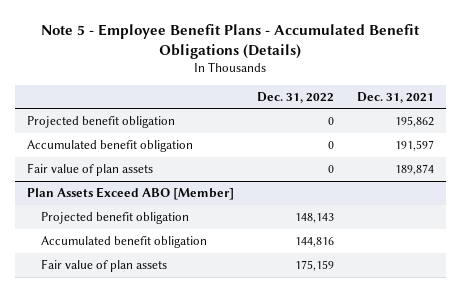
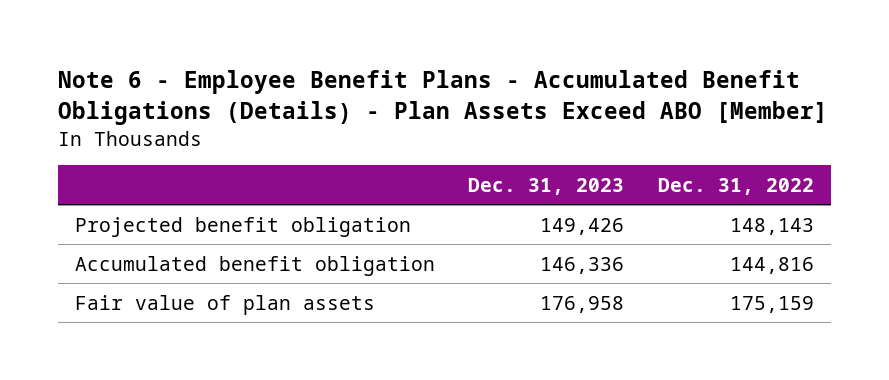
- Note 5 - Employee Benefit Plans - Accumulated Benefit Obligations (Details)
+ Note 6 - Employee Benefit Plans - Accumulated Benefit Obligations (Details) - Plan Assets Exceed ABO [Member]
- | Dec. 31, 2022 | Dec. 31, 2021
+ | Dec. 31, 2023 | Dec. 31, 2022
- Projected benefit obligation | 0 | 195,862
- Accumulated benefit obligation | 0 | 191,597
- Fair value of plan assets | 0 | 189,874
- Plan Assets Exceed ABO [Member]

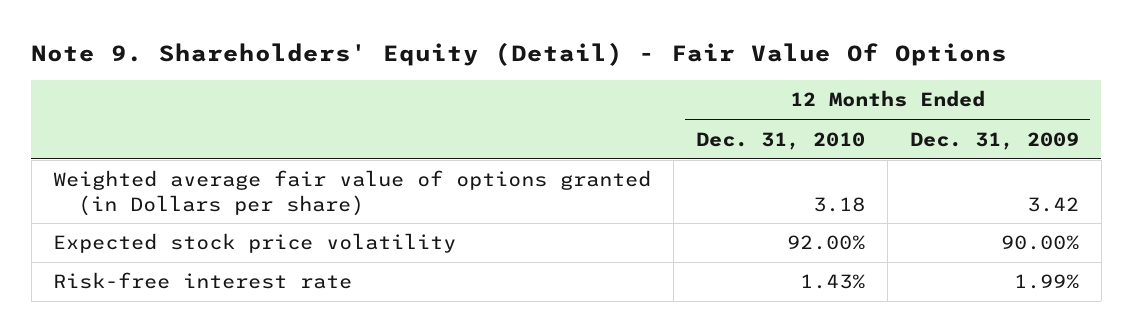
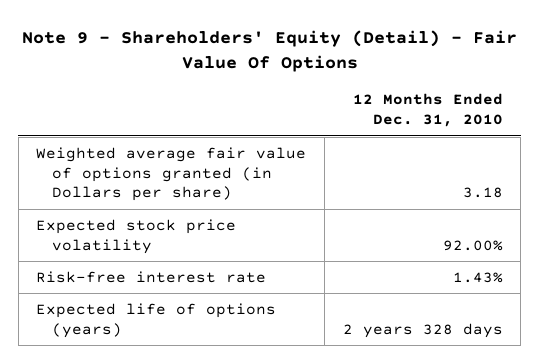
- Note 9. Shareholders' Equity (Detail) - Fair Value Of Options
+ Note 9 - Shareholders' Equity (Detail) - Fair Value Of Options
- | 12 Months Ended Dec. 31, 2010 | 12 Months Ended Dec. 31, 2009
+ | 12 Months Ended Dec. 31, 2010
+ Expected life of options (years) | 2 years 328 days

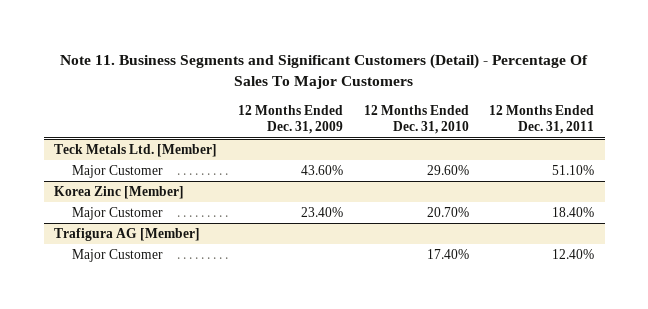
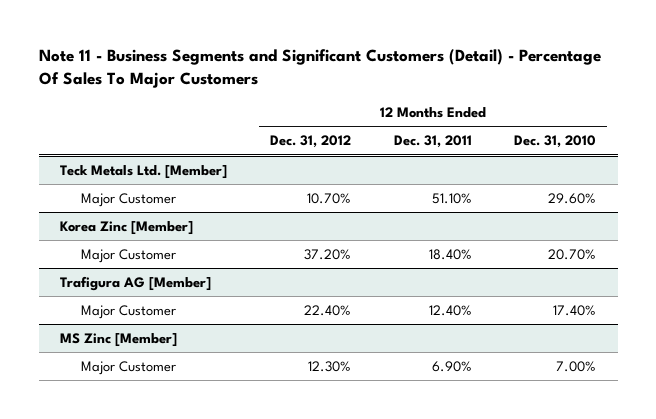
- Note 11. Business Segments and Significant Customers (Detail) - Percentage Of Sales To Major Customers
+ Note 11 - Business Segments and Significant Customers (Detail) - Percentage Of Sales To Major Customers
- | 12 Months Ended Dec. 31, 2009 | 12 Months Ended Dec. 31, 2010 | 12 Months Ended Dec. 31, 2011
+ | 12 Months Ended Dec. 31, 2012 | 12 Months Ended Dec. 31, 2011 | 12 Months Ended Dec. 31, 2010
+ MS Zinc [Member]
+ Major Customer | 12.30% | 6.90% | 7.00%

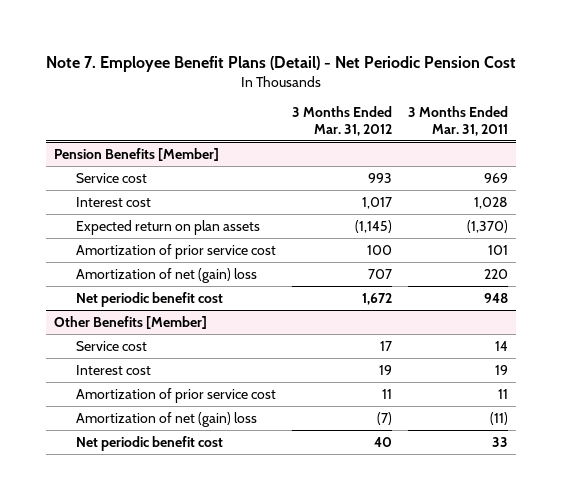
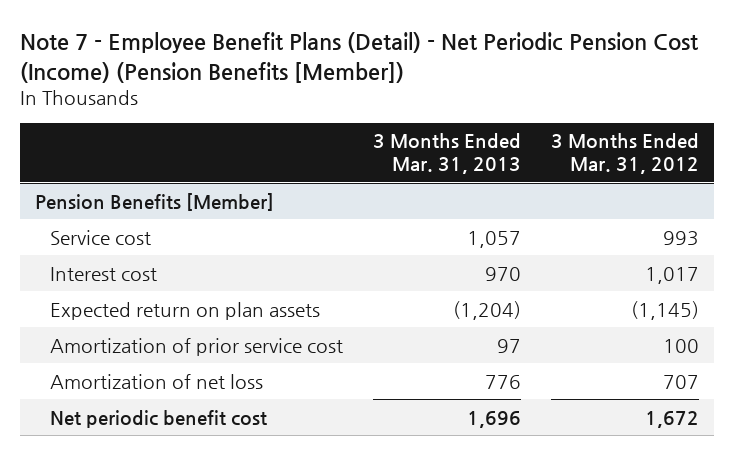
- Note 7. Employee Benefit Plans (Detail) - Net Periodic Pension Cost
+ Note 7 - Employee Benefit Plans (Detail) - Net Periodic Pension Cost (Income) (Pension Benefits [Member])
- | 3 Months Ended Mar. 31, 2012 | 3 Months Ended Mar. 31, 2011
+ | 3 Months Ended Mar. 31, 2013 | 3 Months Ended Mar. 31, 2012
@ Pension Benefits [Member]
- Amortization of net (gain) loss | 707 | 220
+ Amortization of net loss | 776 | 707
- Other Benefits [Member]
- Service cost | 17 | 14
- Interest cost | 19 | 19
- Amortization of prior service cost | 11 | 11
- Amortization of net (gain) loss | (7) | (11)
- Net periodic benefit cost | 40 | 33

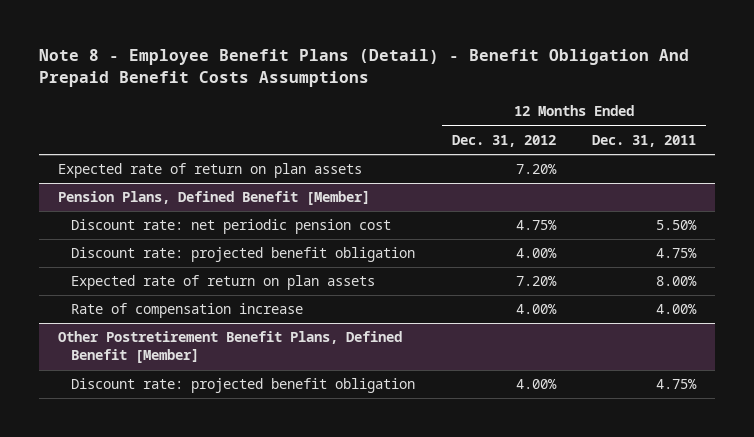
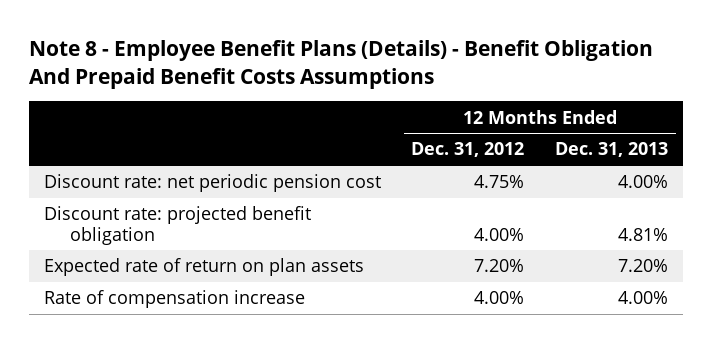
- Note 8 - Employee Benefit Plans (Detail) - Benefit Obligation And Prepaid Benefit Costs Assumptions
+ Note 8 - Employee Benefit Plans (Details) - Benefit Obligation And Prepaid Benefit Costs Assumptions
- | 12 Months Ended Dec. 31, 2012 | 12 Months Ended Dec. 31, 2011
+ | 12 Months Ended Dec. 31, 2012 | 12 Months Ended Dec. 31, 2013
- Expected rate of return on plan assets | 7.20% |
- Pension Plans, Defined Benefit [Member]
- Other Postretirement Benefit Plans, Defined Benefit [Member]
- Discount rate: projected benefit obligation | 4.00% | 4.75%

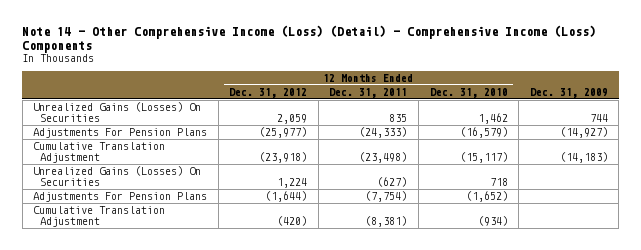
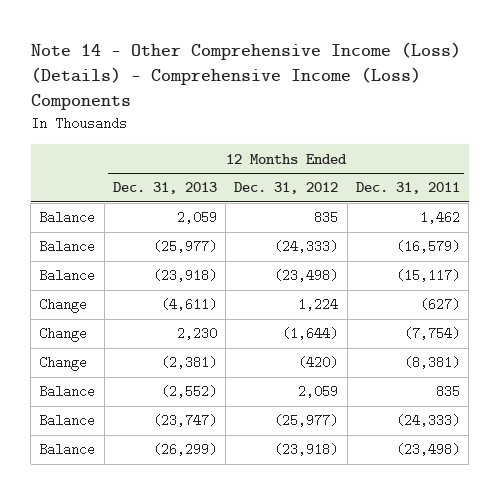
- Note 14 - Other Comprehensive Income (Loss) (Detail) - Comprehensive Income (Loss) Components
+ Note 14 - Other Comprehensive Income (Loss) (Details) - Comprehensive Income (Loss) Components
- | 12 Months Ended Dec. 31, 2012 | 12 Months Ended Dec. 31, 2011 | 12 Months Ended Dec. 31, 2010 | Dec. 31, 2009
+ | 12 Months Ended Dec. 31, 2013 | 12 Months Ended Dec. 31, 2012 | 12 Months Ended Dec. 31, 2011
- Unrealized Gains (Losses) On Securities | 2,059 | 835 | 1,462 | 744
- Adjustments For Pension Plans | (25,977) | (24,333) | (16,579) | (14,927)
- Cumulative Translation Adjustment | (23,918) | (23,498) | (15,117) | (14,183)
- Unrealized Gains (Losses) On Securities | 1,224 | (627) | 718 |
- Adjustments For Pension Plans | (1,644) | (7,754) | (1,652) |
- Cumulative Translation Adjustment | (420) | (8,381) | (934) |
+ Balance | 2,059 | 835 | 1,462
+ Balance | (25,977) | (24,333) | (16,579)
+ Balance | (23,918) | (23,498) | (15,117)
+ Change | (4,611) | 1,224 | (627)
+ Change | 2,230 | (1,644) | (7,754)
+ Change | (2,381) | (420) | (8,381)
+ Balance | (2,552) | 2,059 | 835
+ Balance | (23,747) | (25,977) | (24,333)
+ Balance | (26,299) | (23,918) | (23,498)

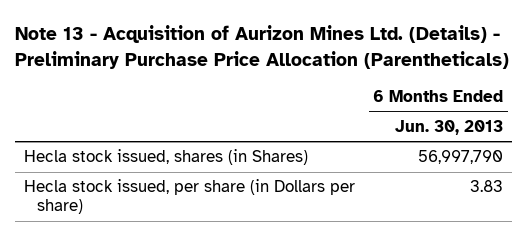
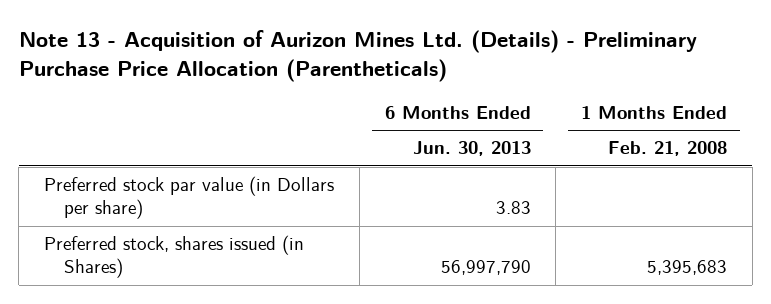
- | 6 Months Ended Jun. 30, 2013
+ | 6 Months Ended Jun. 30, 2013 | 1 Months Ended Feb. 21, 2008
- Hecla stock issued, shares (in Shares) | 56,997,790
- Hecla stock issued, per share (in Dollars per share) | 3.83
+ Preferred stock par value (in Dollars per share) | 3.83 |
+ Preferred stock, shares issued (in Shares) | 56,997,790 | 5,395,683

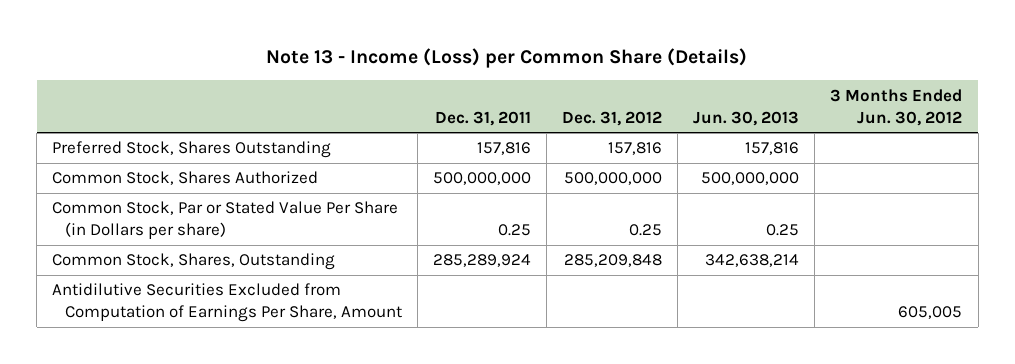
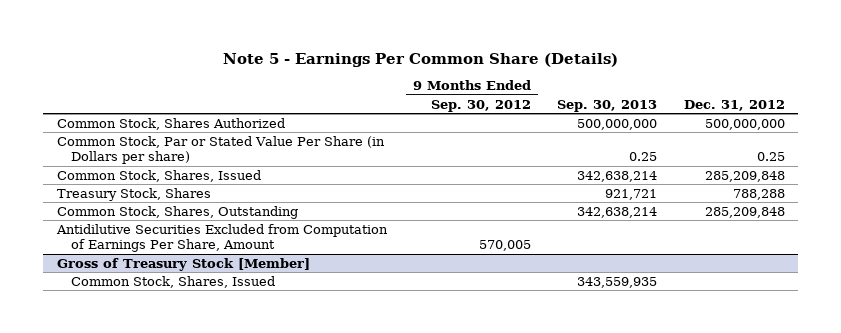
- Note 13 - Income (Loss) per Common Share (Details)
+ Note 5 - Earnings Per Common Share (Details)
- | Dec. 31, 2011 | Dec. 31, 2012 | Jun. 30, 2013 | 3 Months Ended Jun. 30, 2012
+ | 9 Months Ended Sep. 30, 2012 | Sep. 30, 2013 | Dec. 31, 2012
- Preferred Stock, Shares Outstanding | 157,816 | 157,816 | 157,816 |
+ Common Stock, Shares, Issued | | 342,638,214 | 285,209,848
+ Treasury Stock, Shares | | 921,721 | 788,288
+ Gross of Treasury Stock [Member]
+ Common Stock, Shares, Issued | | 343,559,935 |

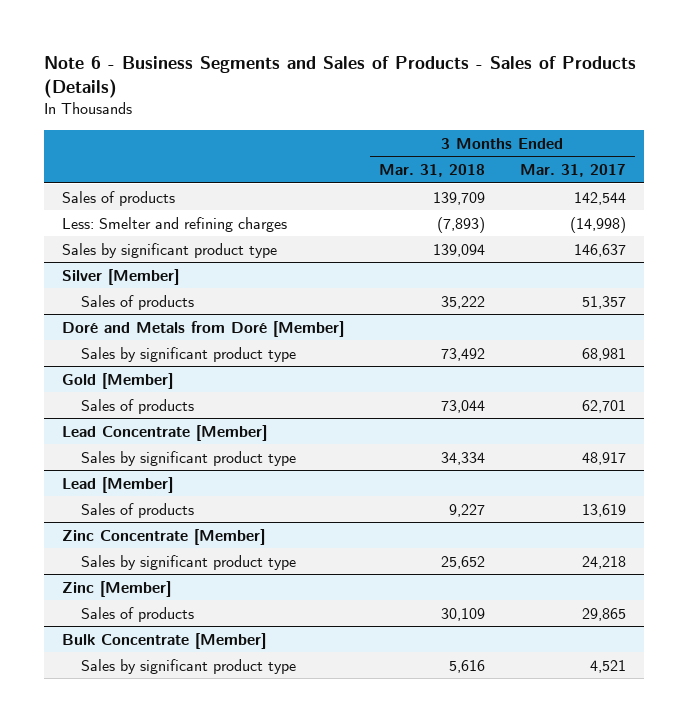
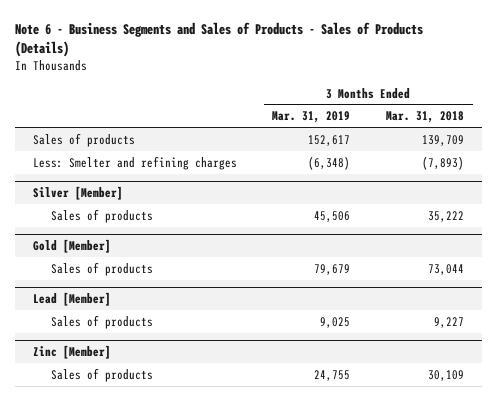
- | 3 Months Ended Mar. 31, 2018 | 3 Months Ended Mar. 31, 2017
+ | 3 Months Ended Mar. 31, 2019 | 3 Months Ended Mar. 31, 2018
- Sales by significant product type | 139,094 | 146,637
- Doré and Metals from Doré [Member]
- Sales by significant product type | 73,492 | 68,981
- Lead Concentrate [Member]
- Sales by significant product type | 34,334 | 48,917
- Zinc Concentrate [Member]
- Sales by significant product type | 25,652 | 24,218
- Bulk Concentrate [Member]
- Sales by significant product type | 5,616 | 4,521

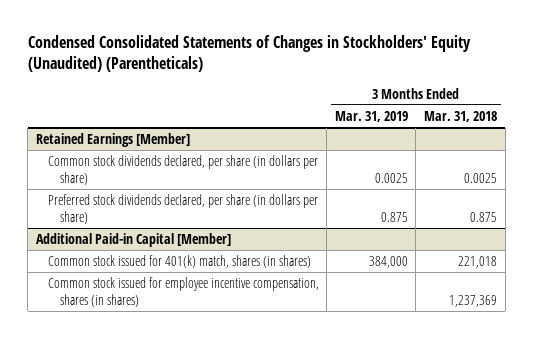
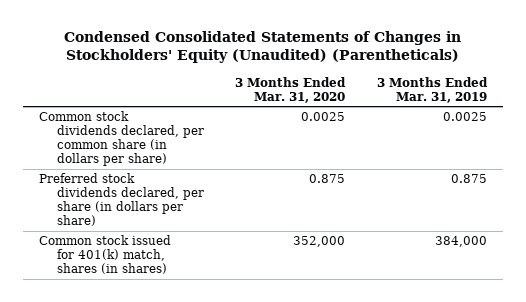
- | 3 Months Ended Mar. 31, 2019 | 3 Months Ended Mar. 31, 2018
+ | 3 Months Ended Mar. 31, 2020 | 3 Months Ended Mar. 31, 2019
- Retained Earnings [Member]
- Common stock dividends declared, per share (in dollars per share) | 0.0025 | 0.0025
+ Common stock dividends declared, per common share (in dollars per share) | 0.0025 | 0.0025
- Additional Paid-in Capital [Member]
- Common stock issued for employee incentive compensation, shares (in shares) | | 1,237,369

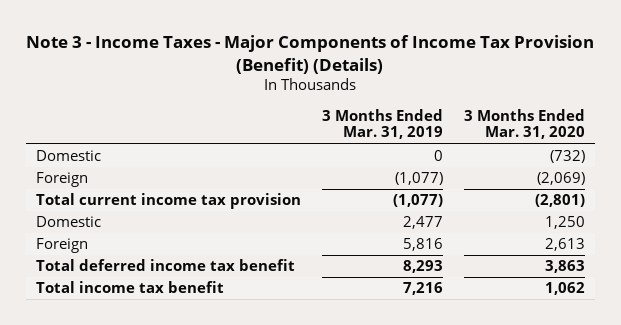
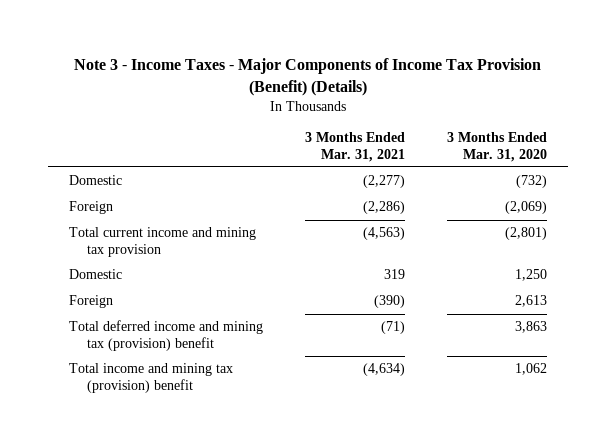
- | 3 Months Ended Mar. 31, 2019 | 3 Months Ended Mar. 31, 2020
+ | 3 Months Ended Mar. 31, 2021 | 3 Months Ended Mar. 31, 2020
- Total current income tax provision | (1,077) | (2,801)
+ Total current income and mining tax provision | (4,563) | (2,801)
- Total deferred income tax benefit | 8,293 | 3,863
- Total income tax benefit | 7,216 | 1,062
+ Total deferred income and mining tax (provision) benefit | (71) | 3,863
+ Total income and mining tax (provision) benefit | (4,634) | 1,062

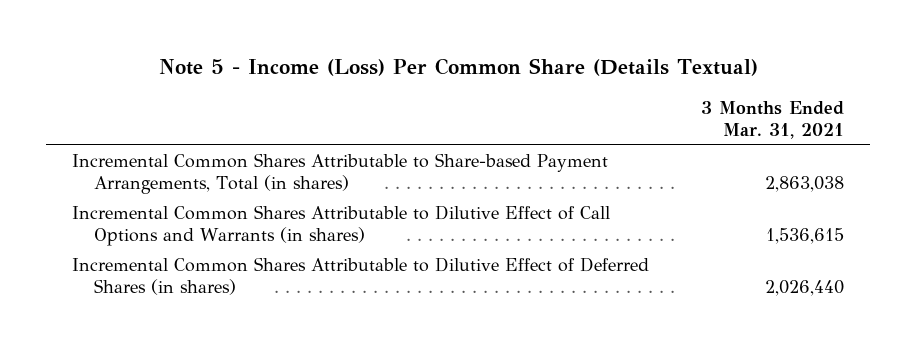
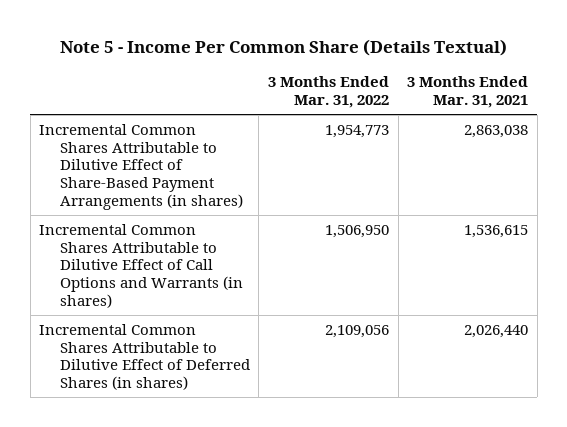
- Note 5 - Income (Loss) Per Common Share (Details Textual)
+ Note 5 - Income Per Common Share (Details Textual)
- | 3 Months Ended Mar. 31, 2021
+ | 3 Months Ended Mar. 31, 2022 | 3 Months Ended Mar. 31, 2021
- Incremental Common Shares Attributable to Share-based Payment Arrangements, Total (in shares) | 2,863,038
+ Incremental Common Shares Attributable to Dilutive Effect of Share-Based Payment Arrangements (in shares) | 1,954,773 | 2,863,038

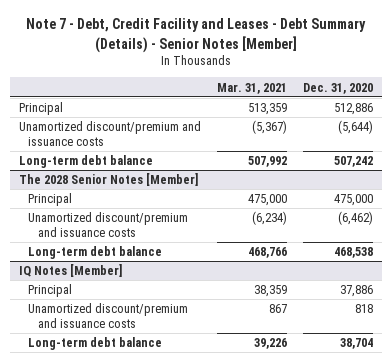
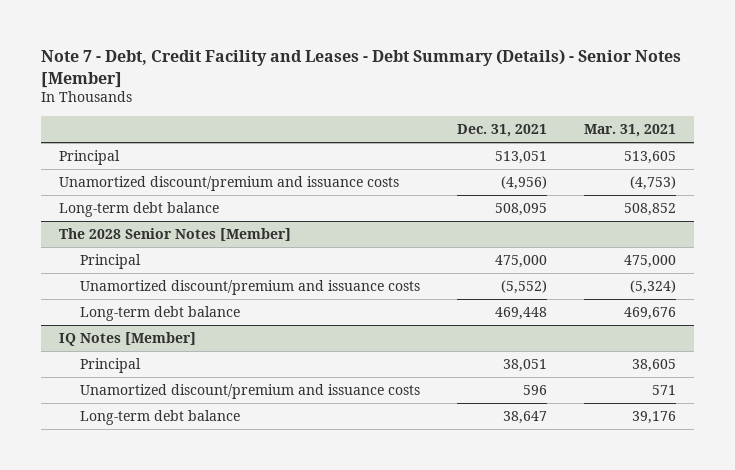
- | Mar. 31, 2021 | Dec. 31, 2020
+ | Dec. 31, 2021 | Mar. 31, 2021
- Principal | 513,359 | 512,886
- Unamortized discount/premium and issuance costs | (5,367) | (5,644)
- Long-term debt balance | 507,992 | 507,242
+ Principal | 513,051 | 513,605
+ Unamortized discount/premium and issuance costs | (4,956) | (4,753)
+ Long-term debt balance | 508,095 | 508,852
@ The 2028 Senior Notes [Member]
- Unamortized discount/premium and issuance costs | (6,234) | (6,462)
- Long-term debt balance | 468,766 | 468,538
+ Unamortized discount/premium and issuance costs | (5,552) | (5,324)
+ Long-term debt balance | 469,448 | 469,676
@ IQ Notes [Member]
- Principal | 38,359 | 37,886
- Unamortized discount/premium and issuance costs | 867 | 818
- Long-term debt balance | 39,226 | 38,704
+ Principal | 38,051 | 38,605
+ Unamortized discount/premium and issuance costs | 596 | 571
+ Long-term debt balance | 38,647 | 39,176

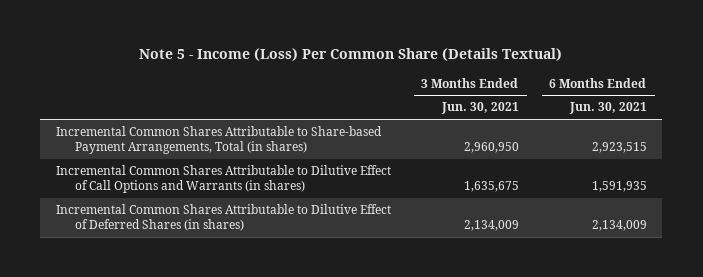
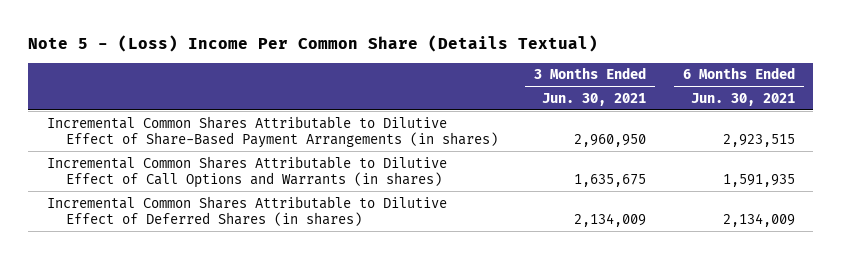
- Note 5 - Income (Loss) Per Common Share (Details Textual)
+ Note 5 - (Loss) Income Per Common Share (Details Textual)
- Incremental Common Shares Attributable to Share-based Payment Arrangements, Total (in shares) | 2,960,950 | 2,923,515
+ Incremental Common Shares Attributable to Dilutive Effect of Share-Based Payment Arrangements (in shares) | 2,960,950 | 2,923,515

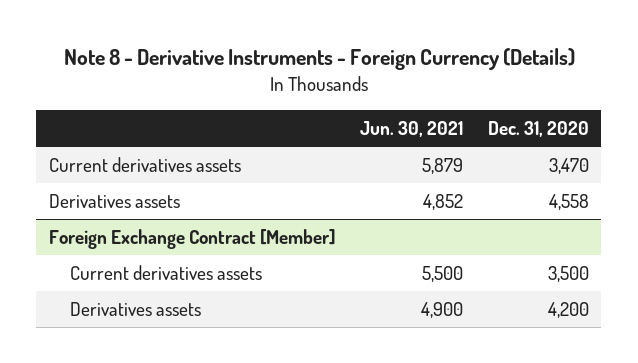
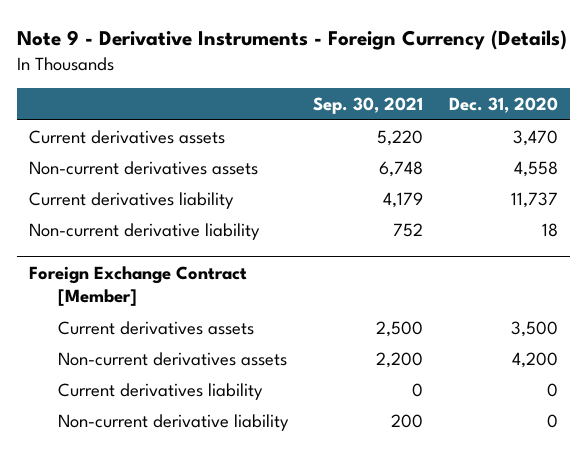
- Note 8 - Derivative Instruments - Foreign Currency (Details)
+ Note 9 - Derivative Instruments - Foreign Currency (Details)
- | Jun. 30, 2021 | Dec. 31, 2020
+ | Sep. 30, 2021 | Dec. 31, 2020
- Derivatives assets | 4,852 | 4,558
+ Non-current derivatives assets | 6,748 | 4,558
+ Current derivatives liability | 4,179 | 11,737
+ Non-current derivative liability | 752 | 18
@ Foreign Exchange Contract [Member]
- Derivatives assets | 4,900 | 4,200
+ Non-current derivatives assets | 2,200 | 4,200
+ Current derivatives liability | 0 | 0
+ Non-current derivative liability | 200 | 0

